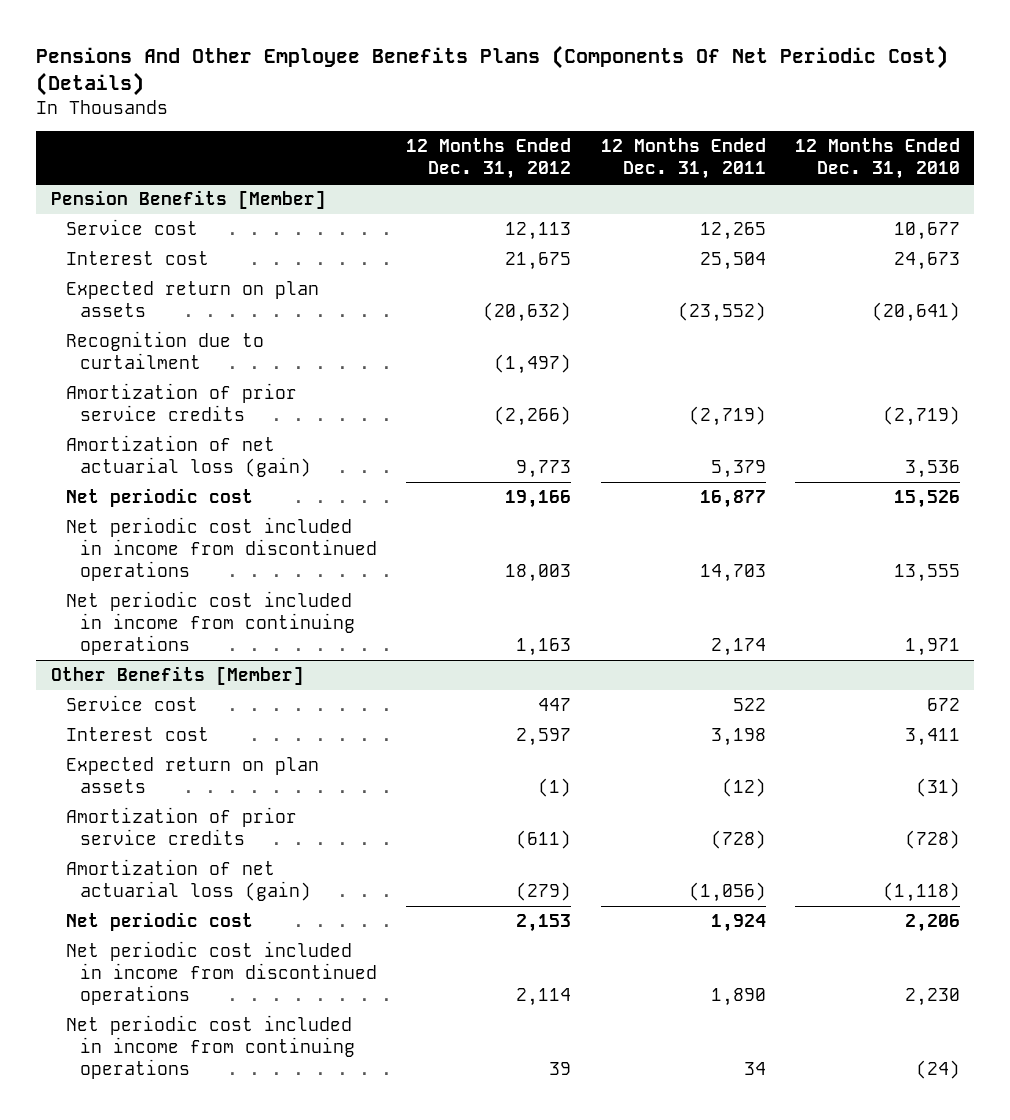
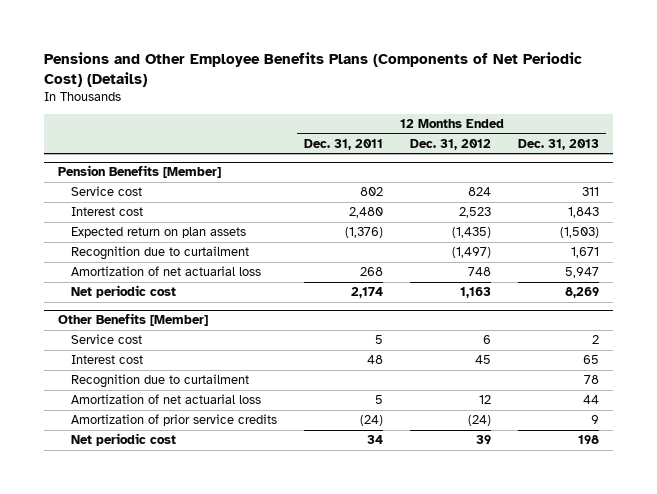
- Pensions And Other Employee Benefits Plans (Components Of Net Periodic Cost) (Details)
+ Pensions and Other Employee Benefits Plans (Components of Net Periodic Cost) (Details)
- | 12 Months Ended Dec. 31, 2012 | 12 Months Ended Dec. 31, 2011 | 12 Months Ended Dec. 31, 2010
+ | 12 Months Ended Dec. 31, 2011 | 12 Months Ended Dec. 31, 2012 | 12 Months Ended Dec. 31, 2013
@ Pension Benefits [Member]
- Service cost | 12,113 | 12,265 | 10,677
- Interest cost | 21,675 | 25,504 | 24,673
- Expected return on plan assets | (20,632) | (23,552) | (20,641)
+ Service cost | 802 | 824 | 311
+ Interest cost | 2,480 | 2,523 | 1,843
+ Expected return on plan assets | (1,376) | (1,435) | (1,503)
- Amortization of prior service credits | (2,266) | (2,719) | (2,719)
- Amortization of net actuarial loss (gain) | 9,773 | 5,379 | 3,536
- Net periodic cost | 19,166 | 16,877 | 15,526
- Net periodic cost included in income from discontinued operations | 18,003 | 14,703 | 13,555
- Net periodic cost included in income from continuing operations | 1,163 | 2,174 | 1,971
+ Amortization of net actuarial loss | 268 | 748 | 5,947
+ Net periodic cost | 2,174 | 1,163 | 8,269
@ Other Benefits [Member]
- Service cost | 447 | 522 | 672
- Interest cost | 2,597 | 3,198 | 3,411
- Expected return on plan assets | (1) | (12) | (31)
- Amortization of prior service credits | (611) | (728) | (728)
- Amortization of net actuarial loss (gain) | (279) | (1,056) | (1,118)
- Net periodic cost | 2,153 | 1,924 | 2,206
- Net periodic cost included in income from discontinued operations | 2,114 | 1,890 | 2,230
- Net periodic cost included in income from continuing operations | 39 | 34 | (24)
+ Service cost | 5 | 6 | 2
+ Interest cost | 48 | 45 | 65
+ Recognition due to curtailment | | | 78
+ Amortization of net actuarial loss | 5 | 12 | 44
+ Amortization of prior service credits | (24) | (24) | 9
+ Net periodic cost | 34 | 39 | 198

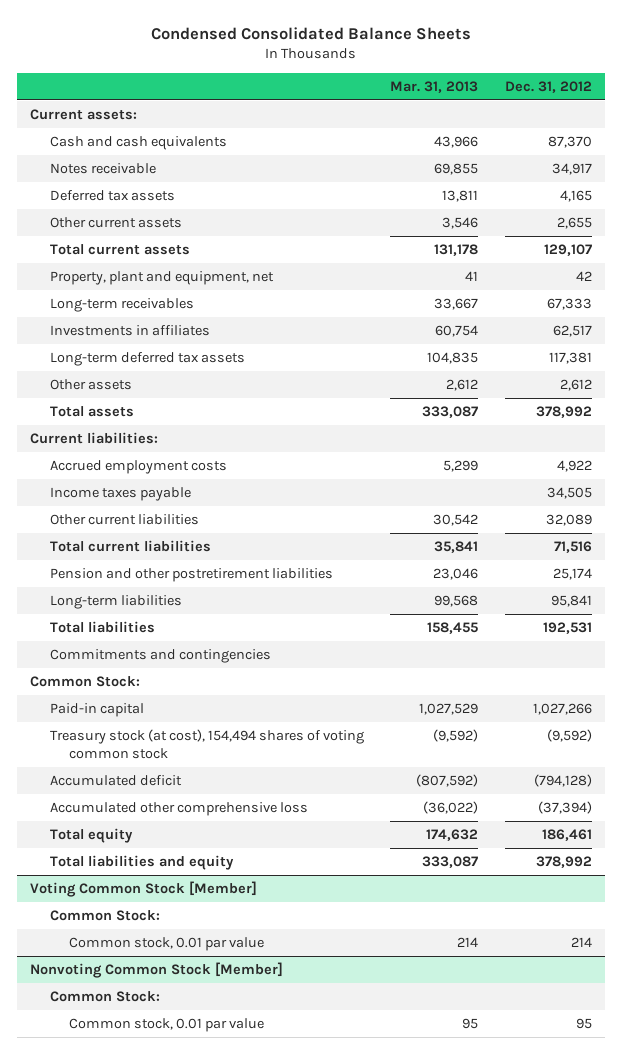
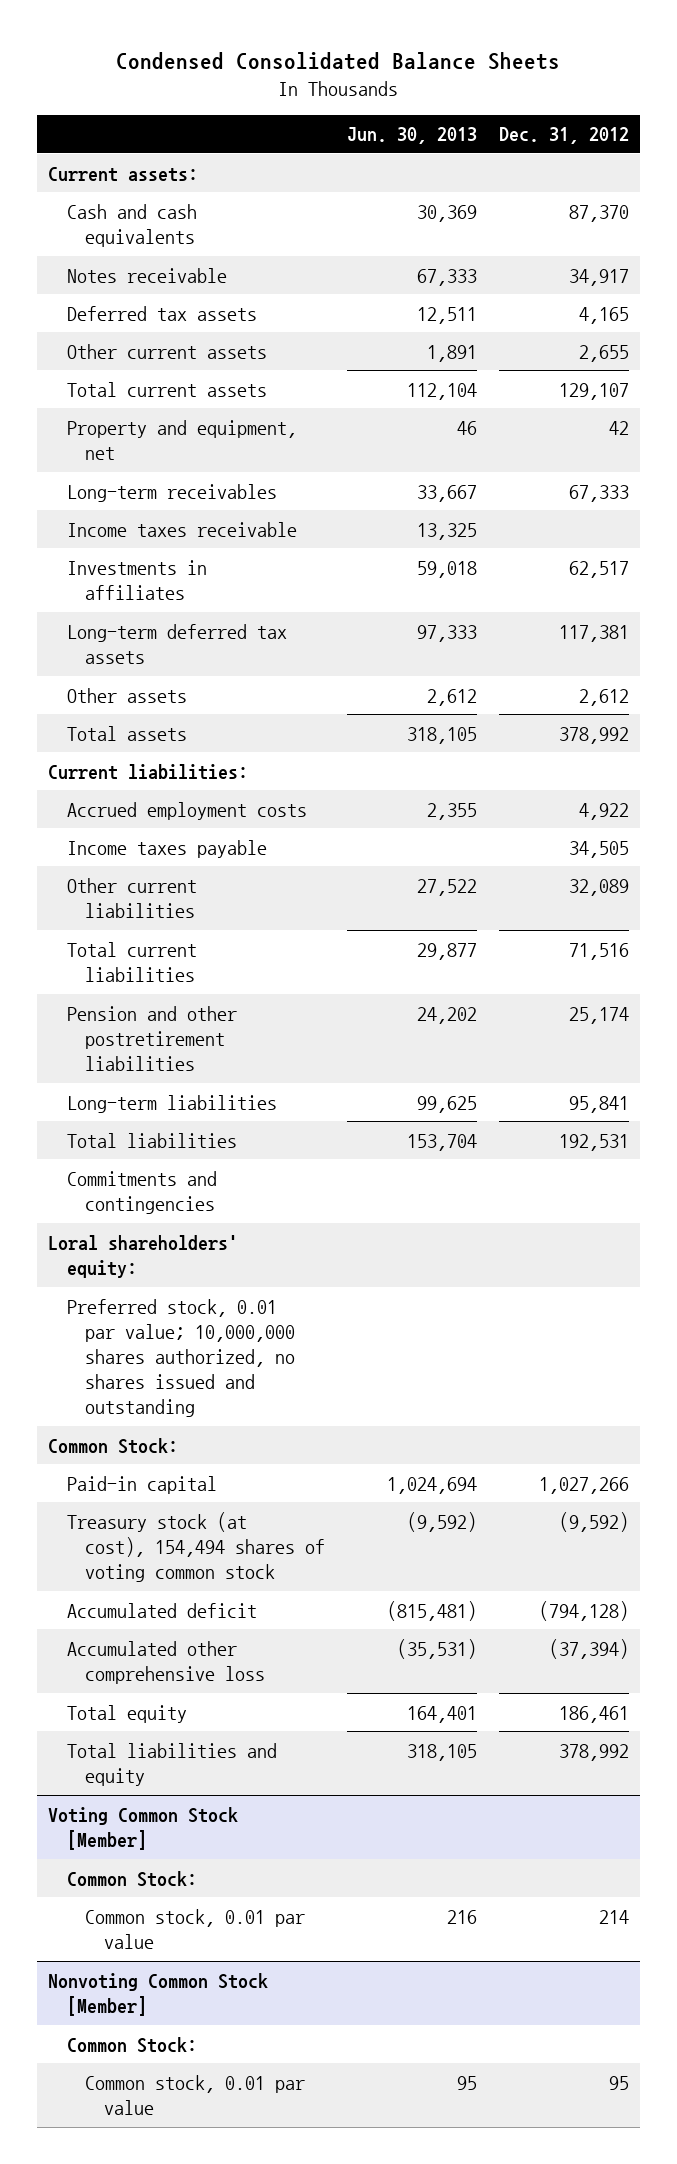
- | Mar. 31, 2013 | Dec. 31, 2012
+ | Jun. 30, 2013 | Dec. 31, 2012
- Property, plant and equipment, net | 41 | 42
+ Property and equipment, net | 46 | 42
+ Income taxes receivable | 13,325 |
+ Loral shareholders' equity:
+ Preferred stock, 0.01 par value; 10,000,000 shares authorized, no shares issued and outstanding

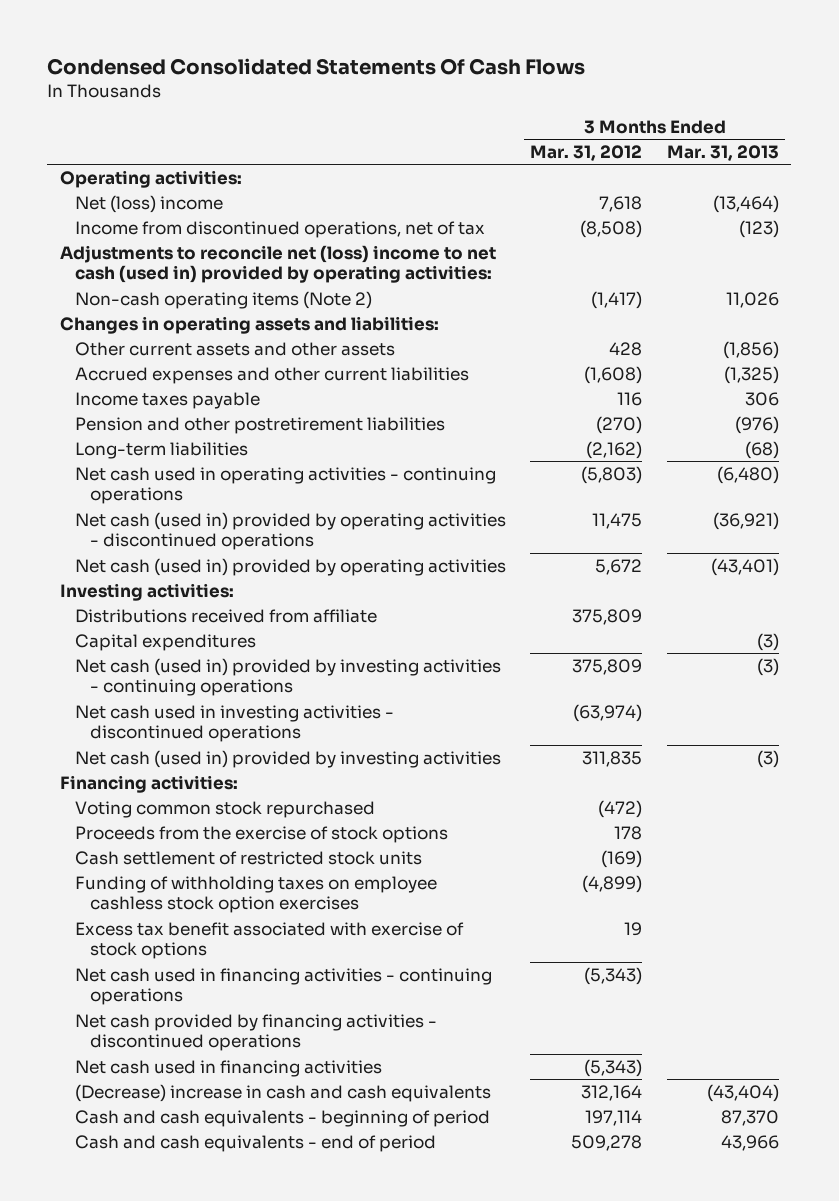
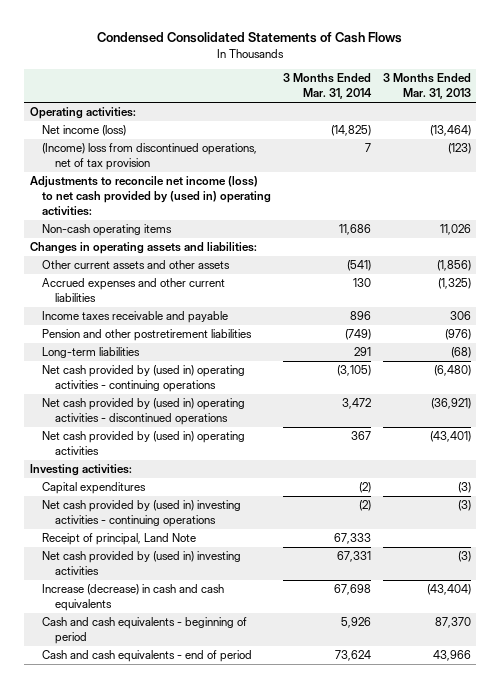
- Condensed Consolidated Statements Of Cash Flows
+ Condensed Consolidated Statements of Cash Flows
- | 3 Months Ended Mar. 31, 2012 | 3 Months Ended Mar. 31, 2013
+ | 3 Months Ended Mar. 31, 2014 | 3 Months Ended Mar. 31, 2013
- Net (loss) income | 7,618 | (13,464)
- Income from discontinued operations, net of tax | (8,508) | (123)
- Adjustments to reconcile net (loss) income to net cash (used in) provided by operating activities:
- Non-cash operating items (Note 2) | (1,417) | 11,026
+ Net income (loss) | (14,825) | (13,464)
+ (Income) loss from discontinued operations, net of tax provision | 7 | (123)
+ Adjustments to reconcile net income (loss) to net cash provided by (used in) operating activities:
+ Non-cash operating items | 11,686 | 11,026
- Income taxes payable | 116 | 306
+ Income taxes receivable and payable | 896 | 306
- Net cash used in operating activities - continuing operations | (5,803) | (6,480)
- Net cash (used in) provided by operating activities - discontinued operations | 11,475 | (36,921)
- Net cash (used in) provided by operating activities | 5,672 | (43,401)
+ Net cash provided by (used in) operating activities - continuing operations | (3,105) | (6,480)
+ Net cash provided by (used in) operating activities - discontinued operations | 3,472 | (36,921)
+ Net cash provided by (used in) operating activities | 367 | (43,401)
- Distributions received from affiliate | 375,809 |
- Net cash (used in) provided by investing activities - continuing operations | 375,809 | (3)
- Net cash used in investing activities - discontinued operations | (63,974) |
- Net cash (used in) provided by investing activities | 311,835 | (3)
- Financing activities:
- Voting common stock repurchased | (472) |
- Proceeds from the exercise of stock options | 178 |
- Cash settlement of restricted stock units | (169) |
- Funding of withholding taxes on employee cashless stock option exercises | (4,899) |
- Excess tax benefit associated with exercise of stock options | 19 |
- Net cash used in financing activities - continuing operations | (5,343) |
- Net cash provided by financing activities - discontinued operations
- Net cash used in financing activities | (5,343) |
- (Decrease) increase in cash and cash equivalents | 312,164 | (43,404)
+ Net cash provided by (used in) investing activities - continuing operations | (2) | (3)
+ Receipt of principal, Land Note | 67,333 |
+ Net cash provided by (used in) investing activities | 67,331 | (3)
+ Increase (decrease) in cash and cash equivalents | 67,698 | (43,404)

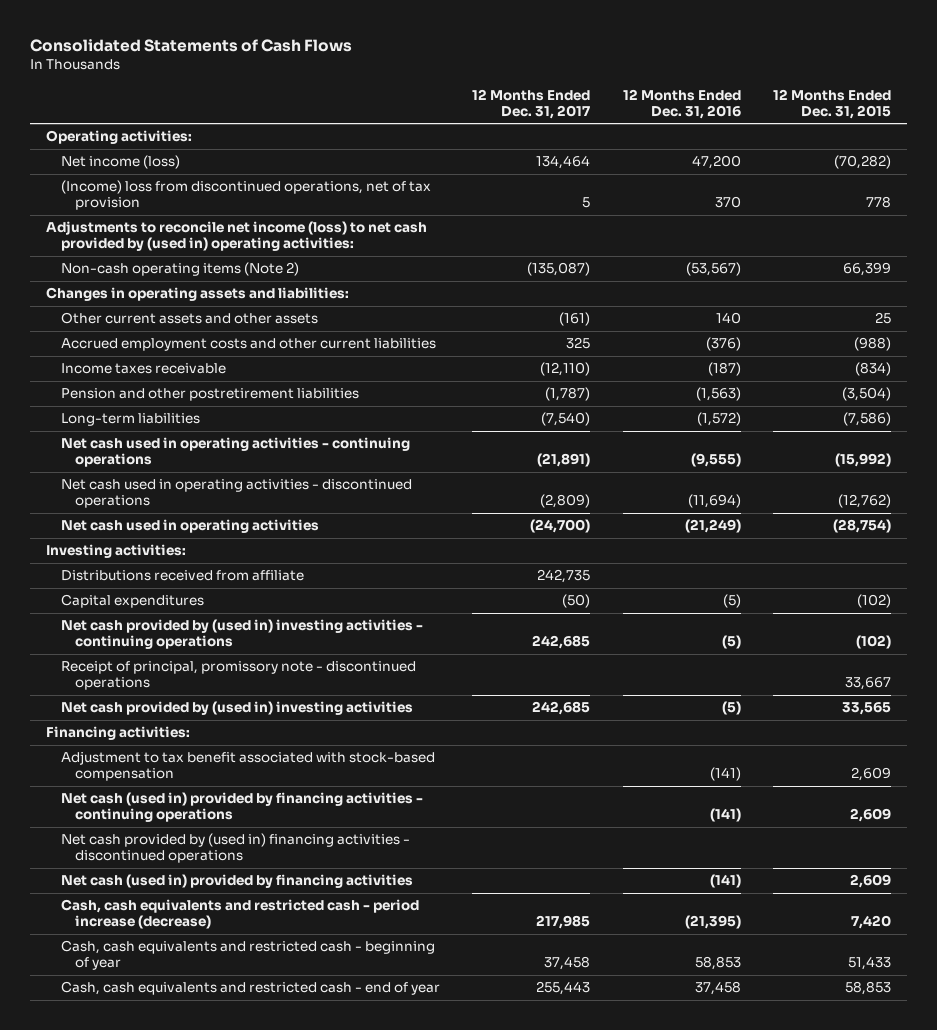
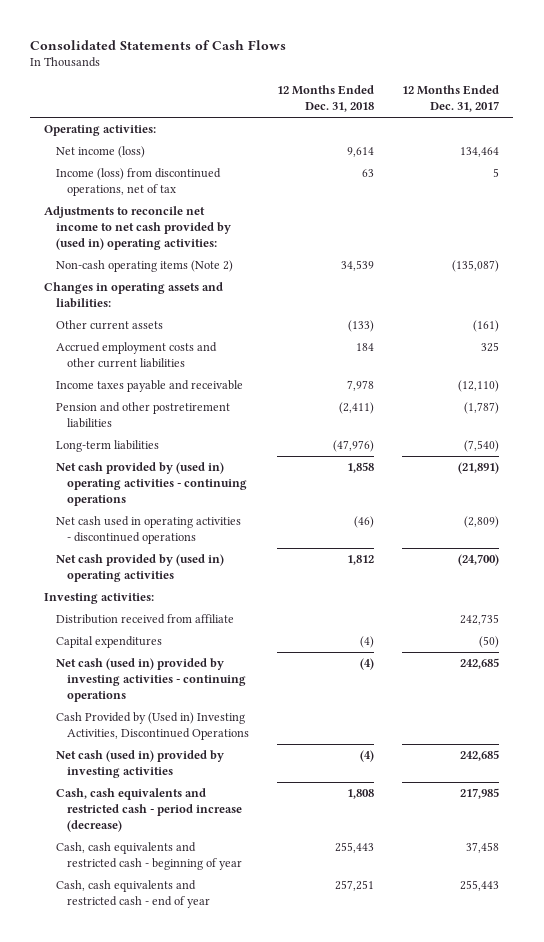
- | 12 Months Ended Dec. 31, 2017 | 12 Months Ended Dec. 31, 2016 | 12 Months Ended Dec. 31, 2015
+ | 12 Months Ended Dec. 31, 2018 | 12 Months Ended Dec. 31, 2017
- (Income) loss from discontinued operations, net of tax provision | 5 | 370 | 778
- Adjustments to reconcile net income (loss) to net cash provided by (used in) operating activities:
+ Income (loss) from discontinued operations, net of tax | 63 | 5
+ Adjustments to reconcile net income to net cash provided by (used in) operating activities:
- Other current assets and other assets | (161) | 140 | 25
+ Other current assets | (133) | (161)
- Income taxes receivable | (12,110) | (187) | (834)
+ Income taxes payable and receivable | 7,978 | (12,110)
- Net cash used in operating activities - continuing operations | (21,891) | (9,555) | (15,992)
+ Net cash provided by (used in) operating activities - continuing operations | 1,858 | (21,891)
- Net cash used in operating activities | (24,700) | (21,249) | (28,754)
+ Net cash provided by (used in) operating activities | 1,812 | (24,700)
- Distributions received from affiliate | 242,735 | |
+ Distribution received from affiliate | | 242,735
- Net cash provided by (used in) investing activities - continuing operations | 242,685 | (5) | (102)
- Receipt of principal, promissory note - discontinued operations | | | 33,667
- Net cash provided by (used in) investing activities | 242,685 | (5) | 33,565
- Financing activities:
- Adjustment to tax benefit associated with stock-based compensation | | (141) | 2,609
- Net cash (used in) provided by financing activities - continuing operations | | (141) | 2,609
- Net cash provided by (used in) financing activities - discontinued operations
- Net cash (used in) provided by financing activities | | (141) | 2,609
+ Net cash (used in) provided by investing activities - continuing operations | (4) | 242,685
+ Cash Provided by (Used in) Investing Activities, Discontinued Operations
+ Net cash (used in) provided by investing activities | (4) | 242,685

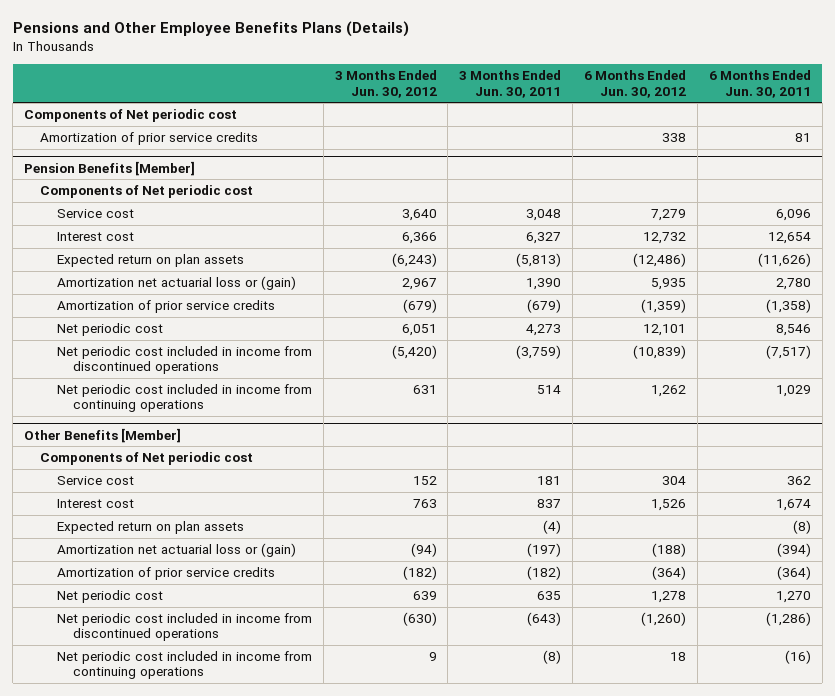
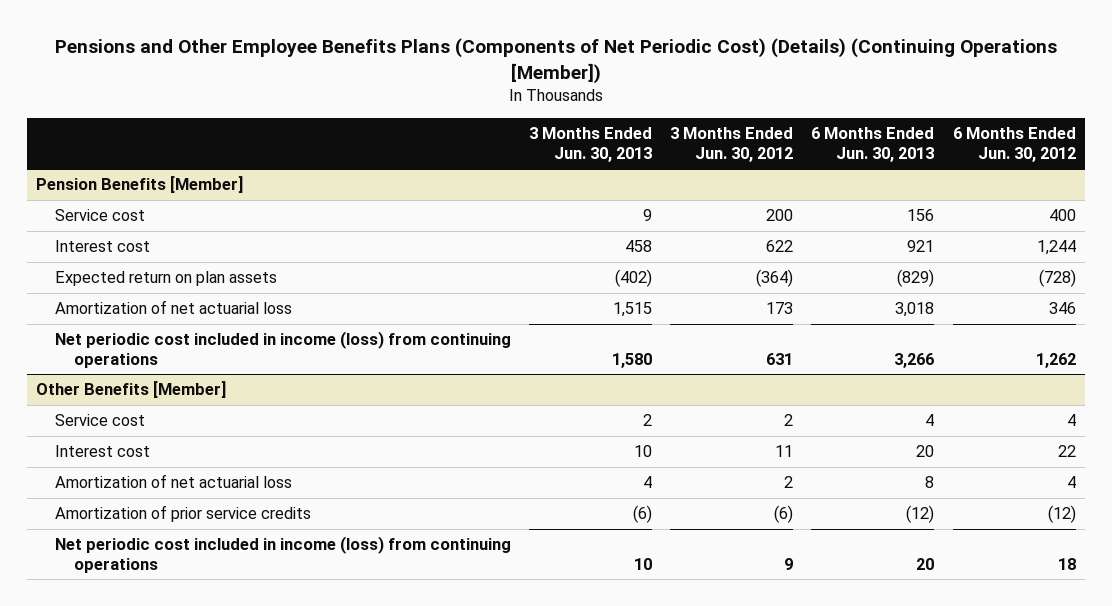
- Pensions and Other Employee Benefits Plans (Details)
+ Pensions and Other Employee Benefits Plans (Components of Net Periodic Cost) (Details) (Continuing Operations [Member])
- | 3 Months Ended Jun. 30, 2012 | 3 Months Ended Jun. 30, 2011 | 6 Months Ended Jun. 30, 2012 | 6 Months Ended Jun. 30, 2011
+ | 3 Months Ended Jun. 30, 2013 | 3 Months Ended Jun. 30, 2012 | 6 Months Ended Jun. 30, 2013 | 6 Months Ended Jun. 30, 2012
- Components of Net periodic cost
- Amortization of prior service credits | | | 338 | 81
@ Pension Benefits [Member]
- Components of Net periodic cost
- Service cost | 3,640 | 3,048 | 7,279 | 6,096
- Interest cost | 6,366 | 6,327 | 12,732 | 12,654
- Expected return on plan assets | (6,243) | (5,813) | (12,486) | (11,626)
- Amortization net actuarial loss or (gain) | 2,967 | 1,390 | 5,935 | 2,780
- Amortization of prior service credits | (679) | (679) | (1,359) | (1,358)
- Net periodic cost | 6,051 | 4,273 | 12,101 | 8,546
- Net periodic cost included in income from discontinued operations | (5,420) | (3,759) | (10,839) | (7,517)
- Net periodic cost included in income from continuing operations | 631 | 514 | 1,262 | 1,029
+ Service cost | 9 | 200 | 156 | 400
+ Interest cost | 458 | 622 | 921 | 1,244
+ Expected return on plan assets | (402) | (364) | (829) | (728)
+ Amortization of net actuarial loss | 1,515 | 173 | 3,018 | 346
+ Net periodic cost included in income (loss) from continuing operations | 1,580 | 631 | 3,266 | 1,262
@ Other Benefits [Member]
- Components of Net periodic cost
- Service cost | 152 | 181 | 304 | 362
- Interest cost | 763 | 837 | 1,526 | 1,674
- Expected return on plan assets | | (4) | | (8)
- Amortization net actuarial loss or (gain) | (94) | (197) | (188) | (394)
- Amortization of prior service credits | (182) | (182) | (364) | (364)
- Net periodic cost | 639 | 635 | 1,278 | 1,270
- Net periodic cost included in income from discontinued operations | (630) | (643) | (1,260) | (1,286)
- Net periodic cost included in income from continuing operations | 9 | (8) | 18 | (16)
+ Service cost | 2 | 2 | 4 | 4
+ Interest cost | 10 | 11 | 20 | 22
+ Amortization of net actuarial loss | 4 | 2 | 8 | 4
+ Amortization of prior service credits | (6) | (6) | (12) | (12)
+ Net periodic cost included in income (loss) from continuing operations | 10 | 9 | 20 | 18

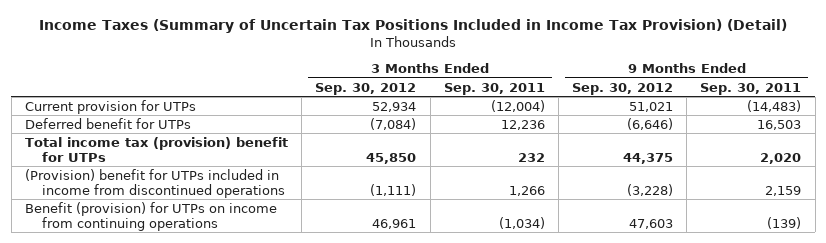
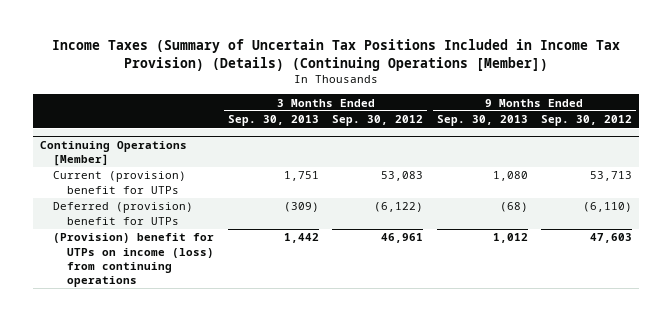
- Income Taxes (Summary of Uncertain Tax Positions Included in Income Tax Provision) (Detail)
+ Income Taxes (Summary of Uncertain Tax Positions Included in Income Tax Provision) (Details) (Continuing Operations [Member])
- | 3 Months Ended Sep. 30, 2012 | 3 Months Ended Sep. 30, 2011 | 9 Months Ended Sep. 30, 2012 | 9 Months Ended Sep. 30, 2011
+ | 3 Months Ended Sep. 30, 2013 | 3 Months Ended Sep. 30, 2012 | 9 Months Ended Sep. 30, 2013 | 9 Months Ended Sep. 30, 2012
- Current provision for UTPs | 52,934 | (12,004) | 51,021 | (14,483)
- Deferred benefit for UTPs | (7,084) | 12,236 | (6,646) | 16,503
- Total income tax (provision) benefit for UTPs | 45,850 | 232 | 44,375 | 2,020
- (Provision) benefit for UTPs included in income from discontinued operations | (1,111) | 1,266 | (3,228) | 2,159
- Benefit (provision) for UTPs on income from continuing operations | 46,961 | (1,034) | 47,603 | (139)
+ Continuing Operations [Member]
+ Current (provision) benefit for UTPs | 1,751 | 53,083 | 1,080 | 53,713
+ Deferred (provision) benefit for UTPs | (309) | (6,122) | (68) | (6,110)
+ (Provision) benefit for UTPs on income (loss) from continuing operations | 1,442 | 46,961 | 1,012 | 47,603

